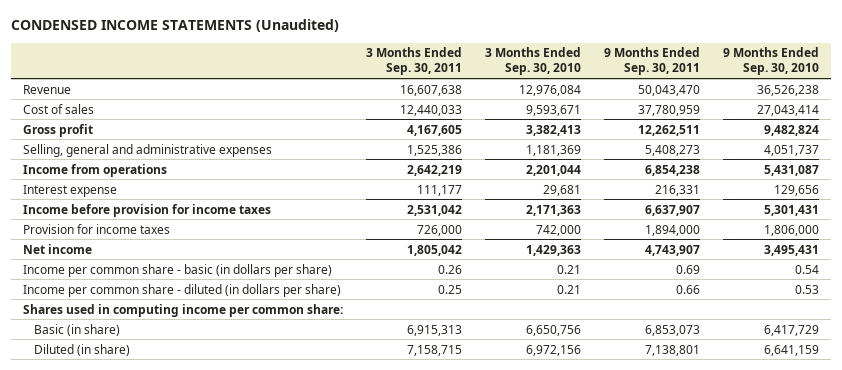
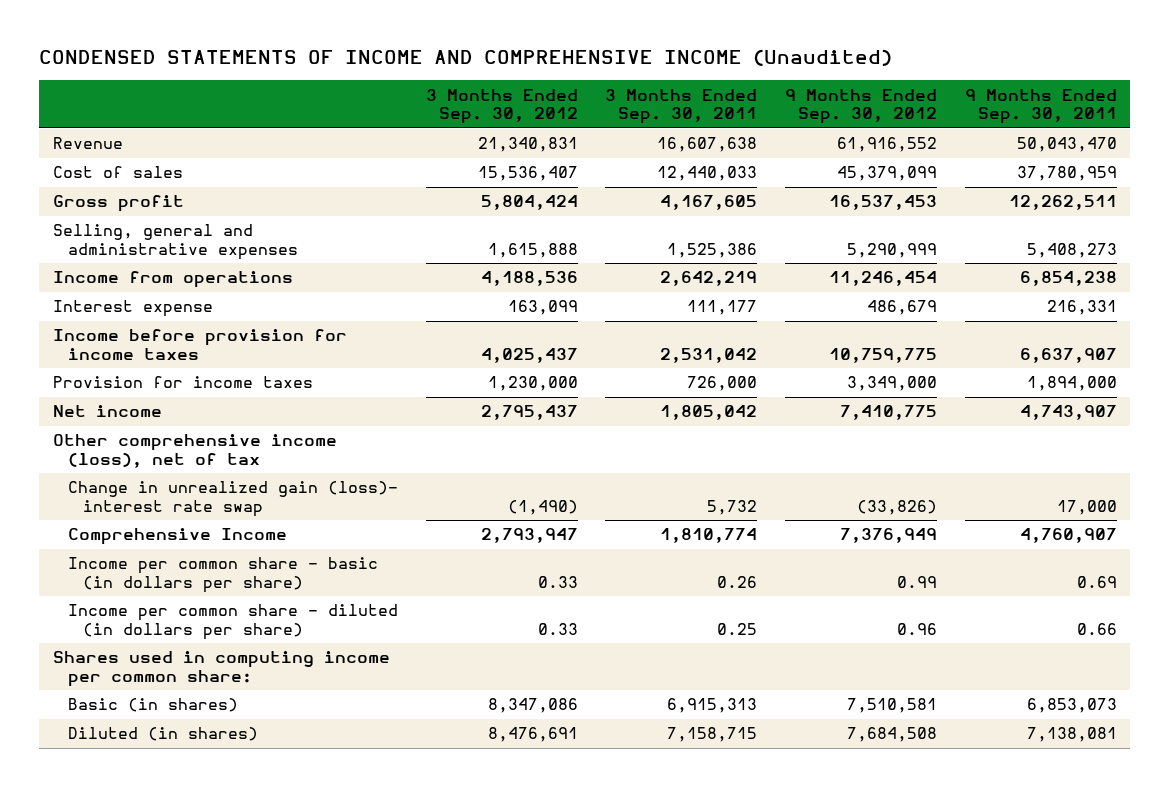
- CONDENSED INCOME STATEMENTS (Unaudited)
+ CONDENSED STATEMENTS OF INCOME AND COMPREHENSIVE INCOME (Unaudited)
- | 3 Months Ended Sep. 30, 2011 | 3 Months Ended Sep. 30, 2010 | 9 Months Ended Sep. 30, 2011 | 9 Months Ended Sep. 30, 2010
+ | 3 Months Ended Sep. 30, 2012 | 3 Months Ended Sep. 30, 2011 | 9 Months Ended Sep. 30, 2012 | 9 Months Ended Sep. 30, 2011
+ Other comprehensive income (loss), net of tax
+ Change in unrealized gain (loss)- interest rate swap | (1,490) | 5,732 | (33,826) | 17,000
+ Comprehensive Income | 2,793,947 | 1,810,774 | 7,376,949 | 4,760,907
- Basic (in share) | 6,915,313 | 6,650,756 | 6,853,073 | 6,417,729
- Diluted (in share) | 7,158,715 | 6,972,156 | 7,138,801 | 6,641,159
+ Basic (in shares) | 8,347,086 | 6,915,313 | 7,510,581 | 6,853,073
+ Diluted (in shares) | 8,476,691 | 7,158,715 | 7,684,508 | 7,138,081

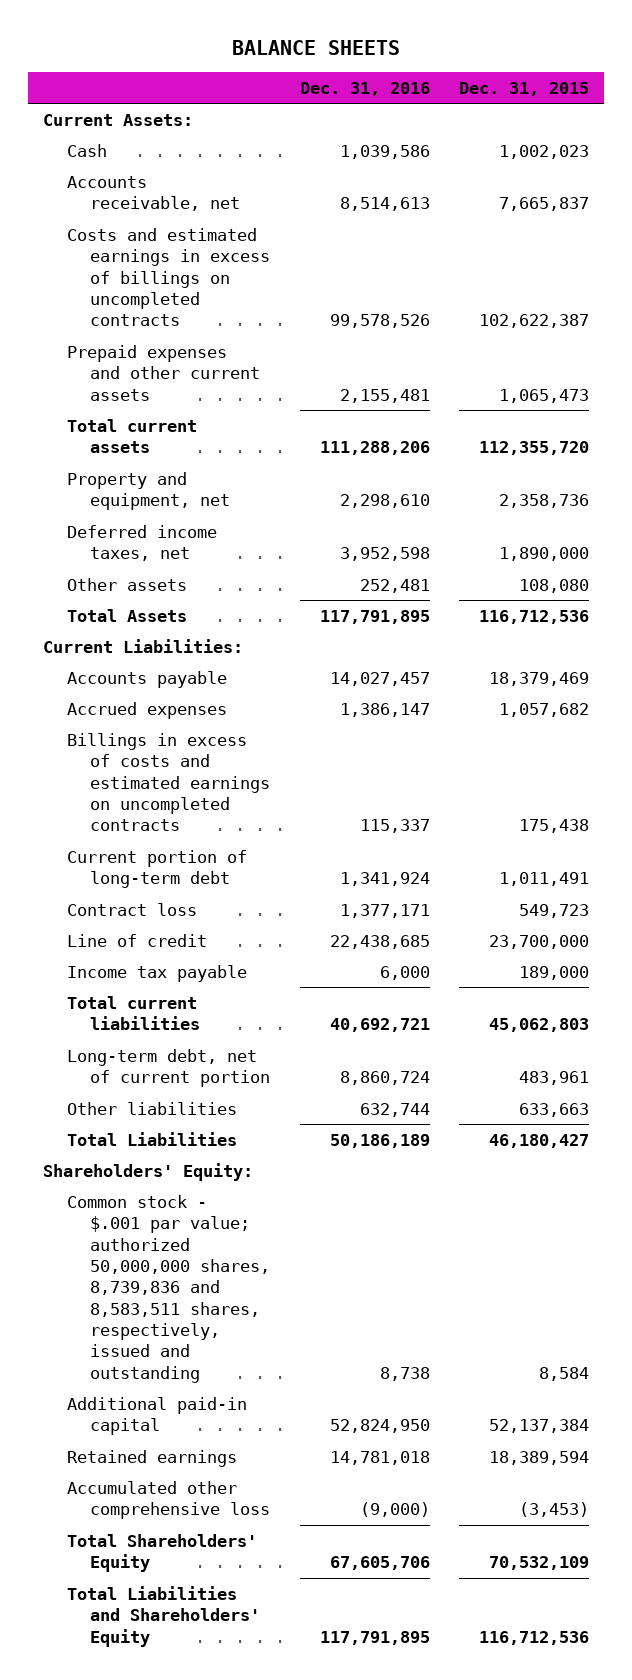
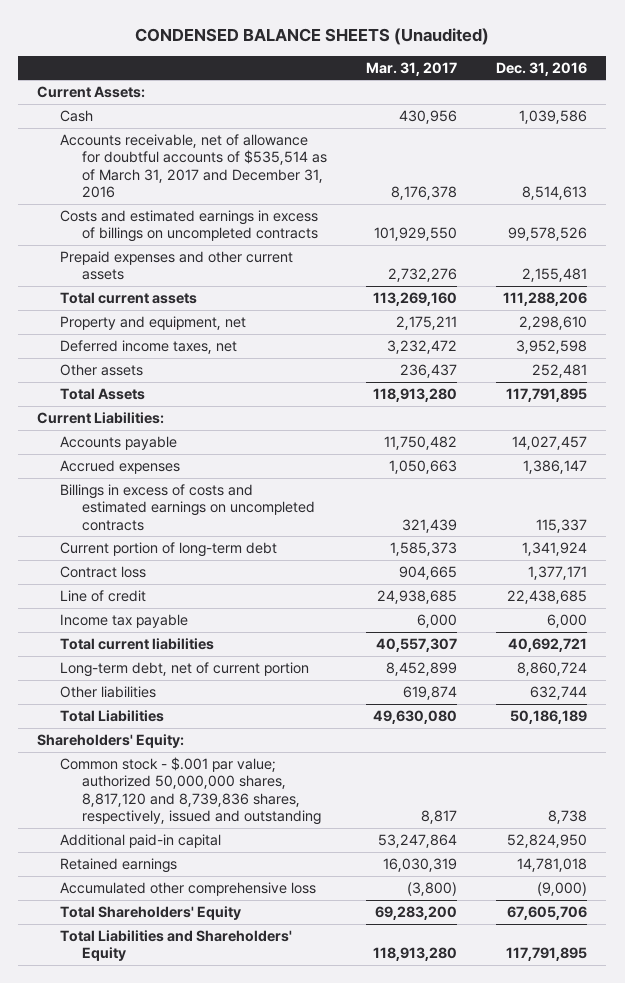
- BALANCE SHEETS
+ CONDENSED BALANCE SHEETS (Unaudited)
- | Dec. 31, 2016 | Dec. 31, 2015
+ | Mar. 31, 2017 | Dec. 31, 2016
- Accounts receivable, net | 8,514,613 | 7,665,837
+ Accounts receivable, net of allowance for doubtful accounts of $535,514 as of March 31, 2017 and December 31, 2016 | 8,176,378 | 8,514,613
- Common stock - $.001 par value; authorized 50,000,000 shares, 8,739,836 and 8,583,511 shares, respectively, issued and outstanding | 8,738 | 8,584
+ Common stock - $.001 par value; authorized 50,000,000 shares, 8,817,120 and 8,739,836 shares, respectively, issued and outstanding | 8,817 | 8,738

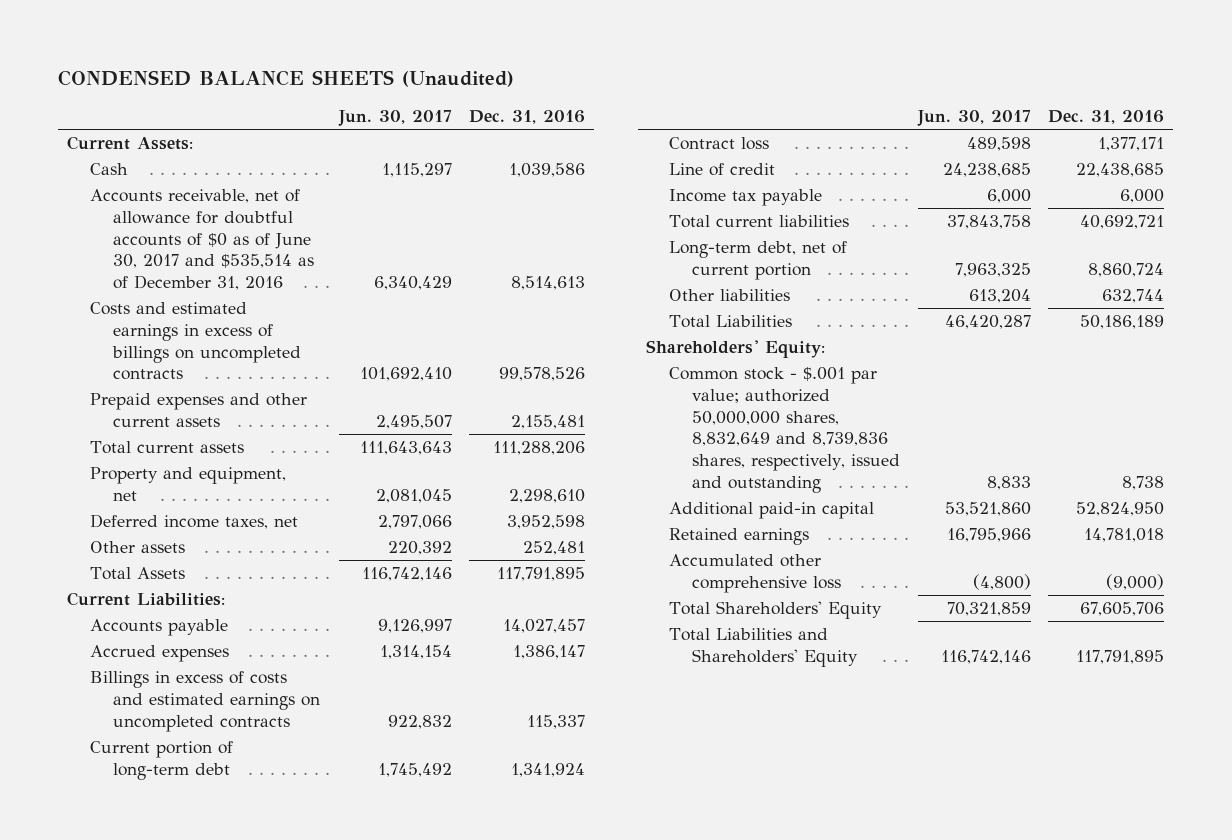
- | Mar. 31, 2017 | Dec. 31, 2016
+ | Jun. 30, 2017 | Dec. 31, 2016
- Accounts receivable, net of allowance for doubtful accounts of $535,514 as of March 31, 2017 and December 31, 2016 | 8,176,378 | 8,514,613
+ Accounts receivable, net of allowance for doubtful accounts of $0 as of June 30, 2017 and $535,514 as of December 31, 2016 | 6,340,429 | 8,514,613
- Common stock - $.001 par value; authorized 50,000,000 shares, 8,817,120 and 8,739,836 shares, respectively, issued and outstanding | 8,817 | 8,738
+ Common stock - $.001 par value; authorized 50,000,000 shares, 8,832,649 and 8,739,836 shares, respectively, issued and outstanding | 8,833 | 8,738

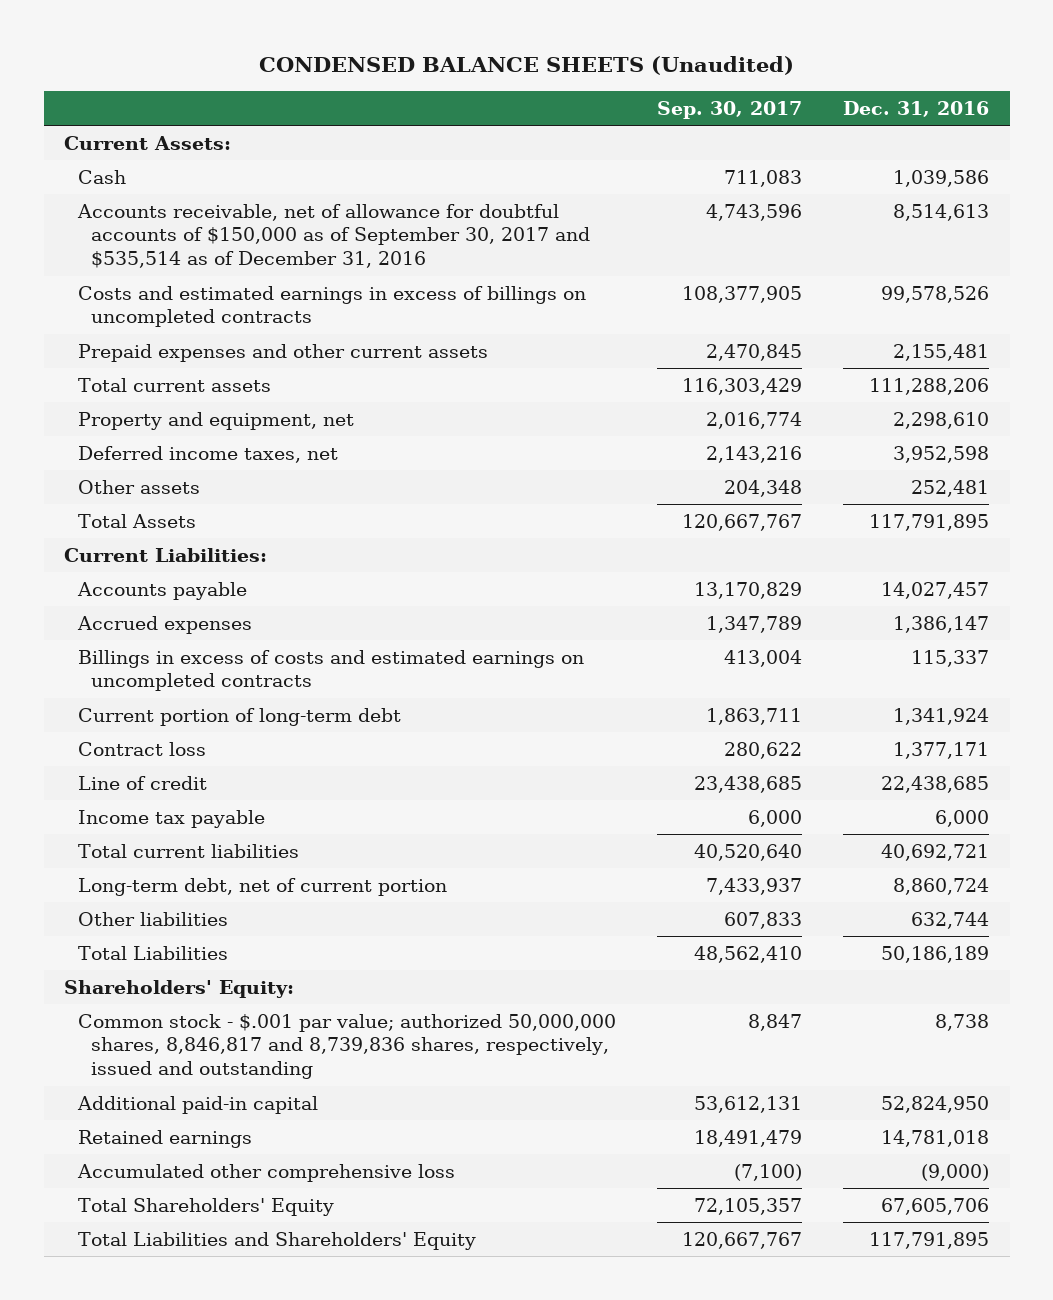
- | Jun. 30, 2017 | Dec. 31, 2016
+ | Sep. 30, 2017 | Dec. 31, 2016
- Accounts receivable, net of allowance for doubtful accounts of $0 as of June 30, 2017 and $535,514 as of December 31, 2016 | 6,340,429 | 8,514,613
+ Accounts receivable, net of allowance for doubtful accounts of $150,000 as of September 30, 2017 and $535,514 as of December 31, 2016 | 4,743,596 | 8,514,613
- Common stock - $.001 par value; authorized 50,000,000 shares, 8,832,649 and 8,739,836 shares, respectively, issued and outstanding | 8,833 | 8,738
+ Common stock - $.001 par value; authorized 50,000,000 shares, 8,846,817 and 8,739,836 shares, respectively, issued and outstanding | 8,847 | 8,738

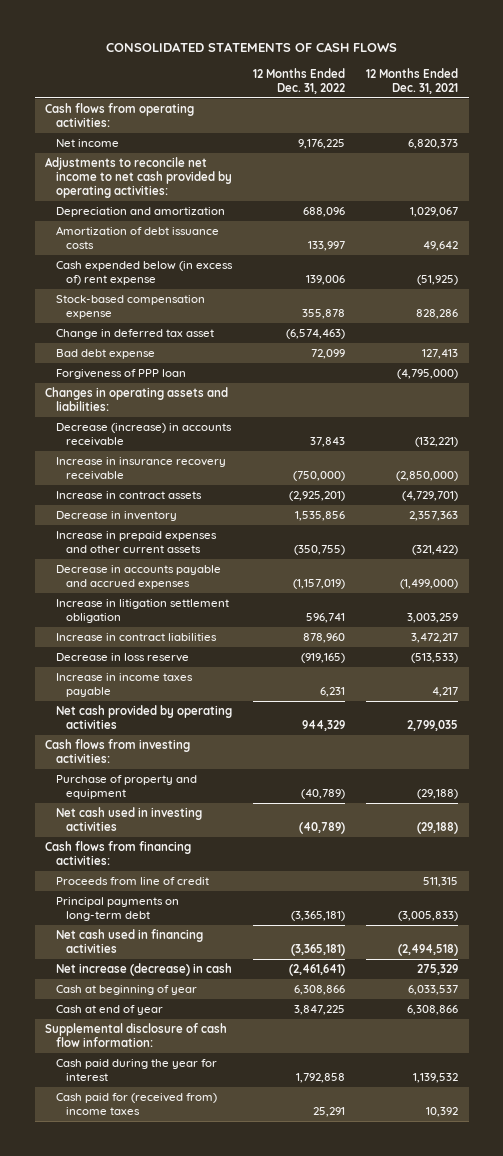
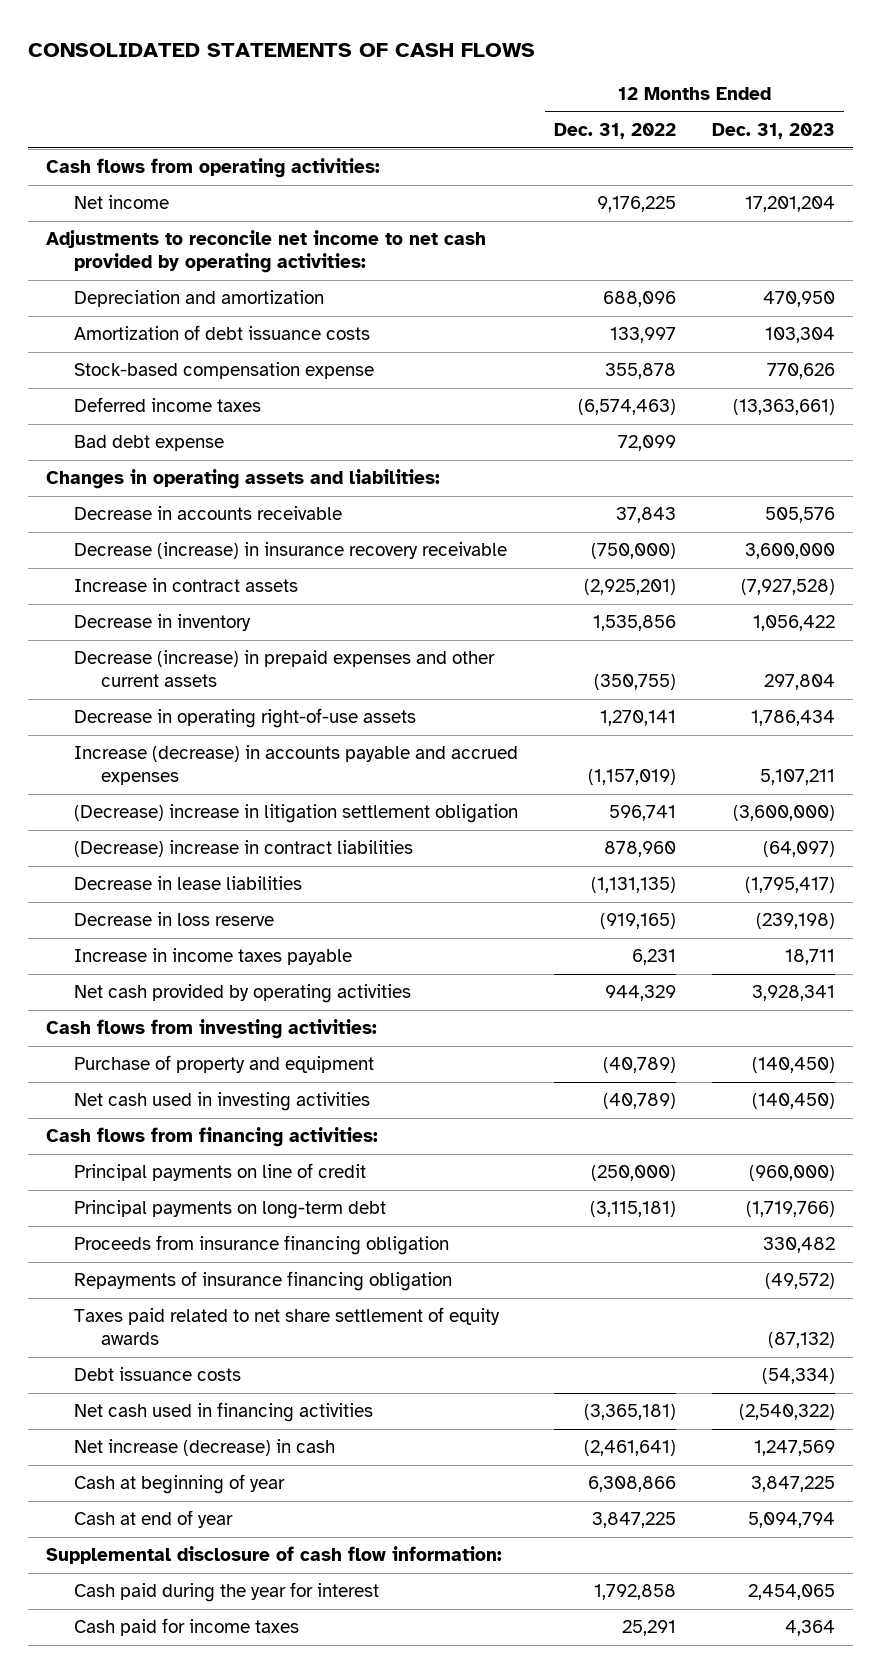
- | 12 Months Ended Dec. 31, 2022 | 12 Months Ended Dec. 31, 2021
+ | 12 Months Ended Dec. 31, 2022 | 12 Months Ended Dec. 31, 2023
- Cash expended below (in excess of) rent expense | 139,006 | (51,925)
- Change in deferred tax asset | (6,574,463) |
+ Deferred income taxes | (6,574,463) | (13,363,661)
- Forgiveness of PPP loan | | (4,795,000)
- Decrease (increase) in accounts receivable | 37,843 | (132,221)
- Increase in insurance recovery receivable | (750,000) | (2,850,000)
+ Decrease in accounts receivable | 37,843 | 505,576
+ Decrease (increase) in insurance recovery receivable | (750,000) | 3,600,000
- Increase in prepaid expenses and other current assets | (350,755) | (321,422)
- Decrease in accounts payable and accrued expenses | (1,157,019) | (1,499,000)
- Increase in litigation settlement obligation | 596,741 | 3,003,259
- Increase in contract liabilities | 878,960 | 3,472,217
+ Decrease (increase) in prepaid expenses and other current assets | (350,755) | 297,804
+ Decrease in operating right-of-use assets | 1,270,141 | 1,786,434
+ Increase (decrease) in accounts payable and accrued expenses | (1,157,019) | 5,107,211
+ (Decrease) increase in litigation settlement obligation | 596,741 | (3,600,000)
+ (Decrease) increase in contract liabilities | 878,960 | (64,097)
+ Decrease in lease liabilities | (1,131,135) | (1,795,417)
- Proceeds from line of credit | | 511,315
- Principal payments on long-term debt | (3,365,181) | (3,005,833)
+ Principal payments on line of credit | (250,000) | (960,000)
+ Principal payments on long-term debt | (3,115,181) | (1,719,766)
+ Proceeds from insurance financing obligation | | 330,482
+ Repayments of insurance financing obligation | | (49,572)
+ Taxes paid related to net share settlement of equity awards | | (87,132)
+ Debt issuance costs | | (54,334)
- Cash paid for (received from) income taxes | 25,291 | 10,392
+ Cash paid for income taxes | 25,291 | 4,364

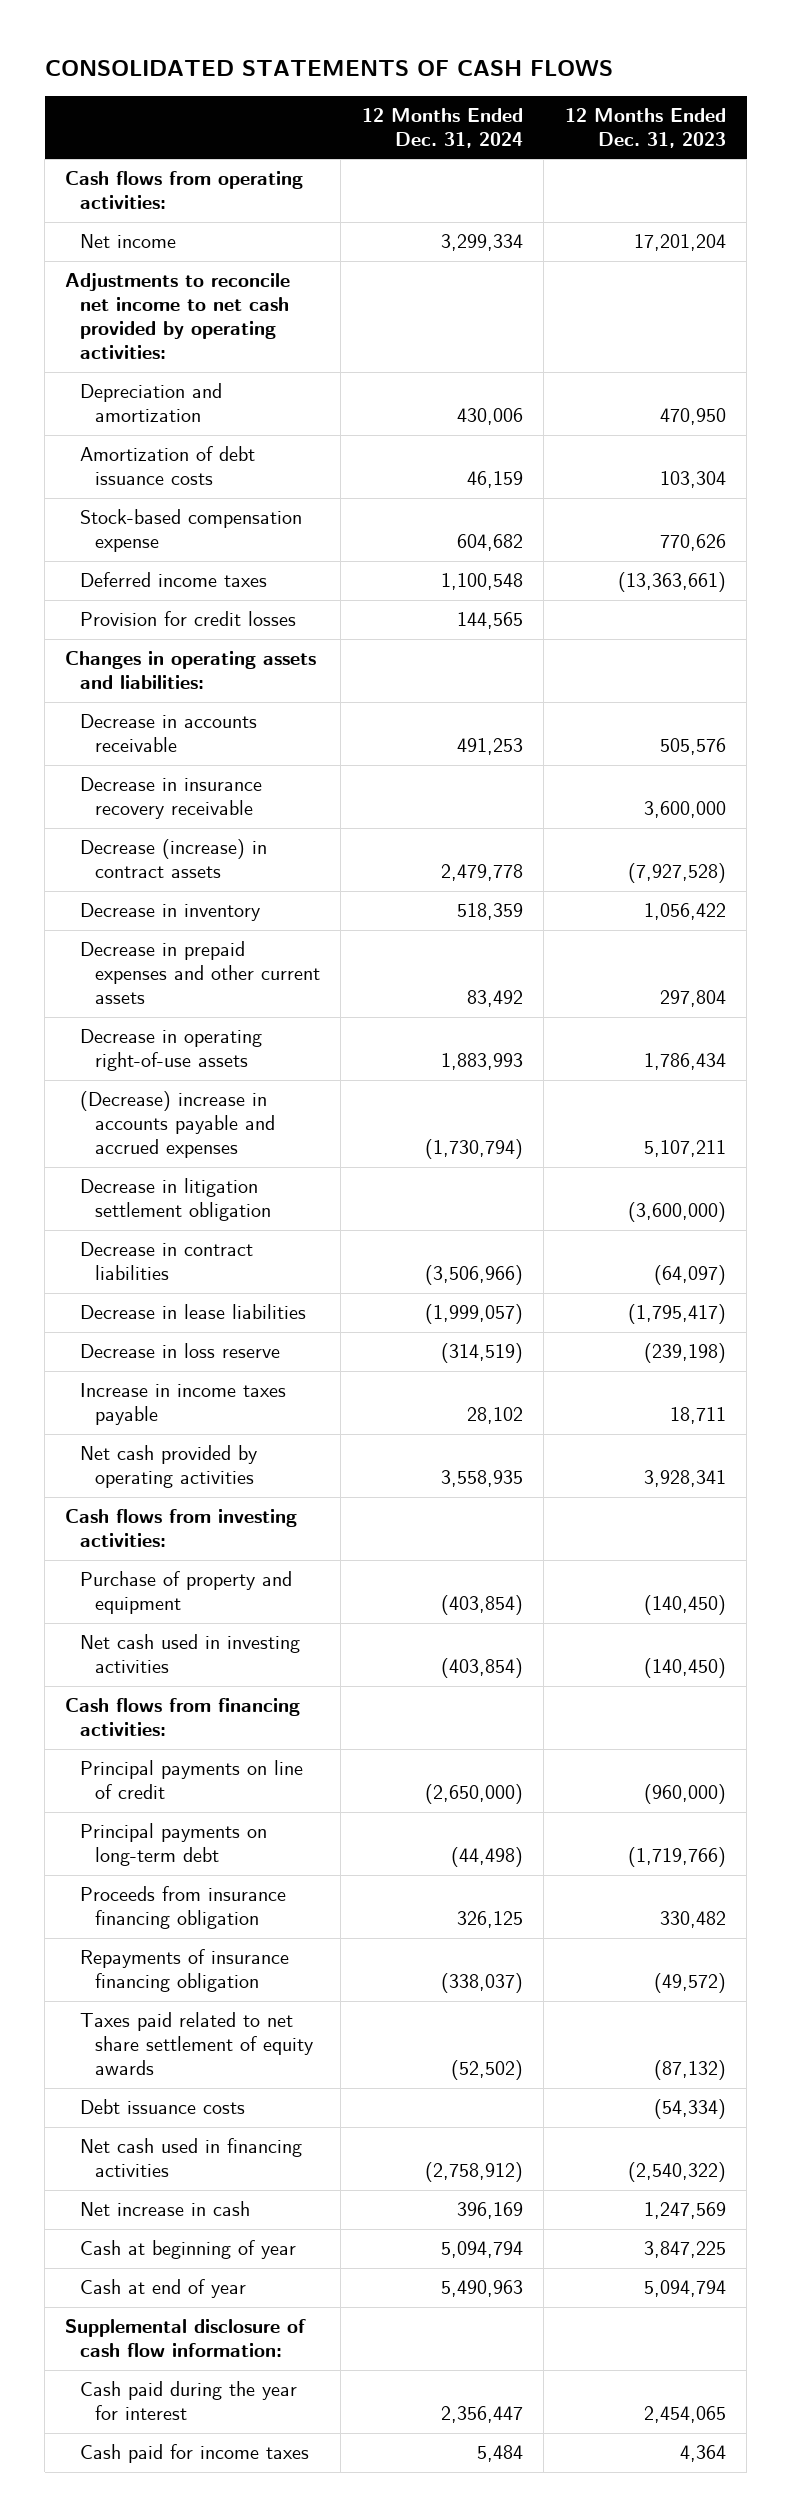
- | 12 Months Ended Dec. 31, 2022 | 12 Months Ended Dec. 31, 2023
+ | 12 Months Ended Dec. 31, 2024 | 12 Months Ended Dec. 31, 2023
- Bad debt expense | 72,099 |
+ Provision for credit losses | 144,565 |
- Decrease (increase) in insurance recovery receivable | (750,000) | 3,600,000
- Increase in contract assets | (2,925,201) | (7,927,528)
+ Decrease in insurance recovery receivable | | 3,600,000
+ Decrease (increase) in contract assets | 2,479,778 | (7,927,528)
- Decrease (increase) in prepaid expenses and other current assets | (350,755) | 297,804
+ Decrease in prepaid expenses and other current assets | 83,492 | 297,804
- Increase (decrease) in accounts payable and accrued expenses | (1,157,019) | 5,107,211
- (Decrease) increase in litigation settlement obligation | 596,741 | (3,600,000)
- (Decrease) increase in contract liabilities | 878,960 | (64,097)
+ (Decrease) increase in accounts payable and accrued expenses | (1,730,794) | 5,107,211
+ Decrease in litigation settlement obligation | | (3,600,000)
+ Decrease in contract liabilities | (3,506,966) | (64,097)
- Net increase (decrease) in cash | (2,461,641) | 1,247,569
+ Net increase in cash | 396,169 | 1,247,569

